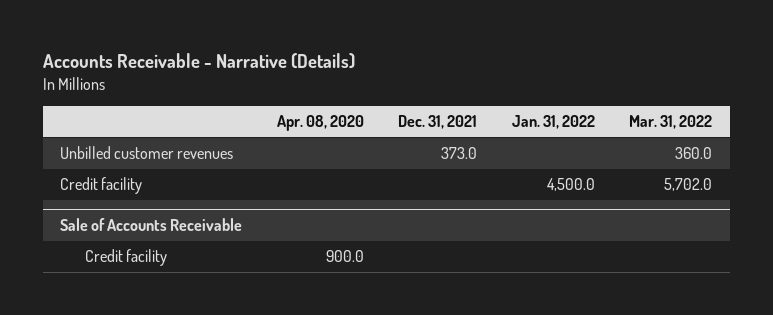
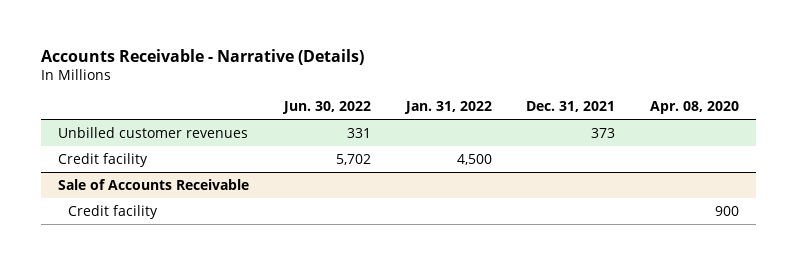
- | Apr. 08, 2020 | Dec. 31, 2021 | Jan. 31, 2022 | Mar. 31, 2022
+ | Jun. 30, 2022 | Jan. 31, 2022 | Dec. 31, 2021 | Apr. 08, 2020
- Unbilled customer revenues | | 373.0 | | 360.0
- Credit facility | | | 4,500.0 | 5,702.0
+ Unbilled customer revenues | 331 | | 373 |
+ Credit facility | 5,702 | 4,500 | |
@ Sale of Accounts Receivable
- Credit facility | 900.0 | | |
+ Credit facility | | | | 900

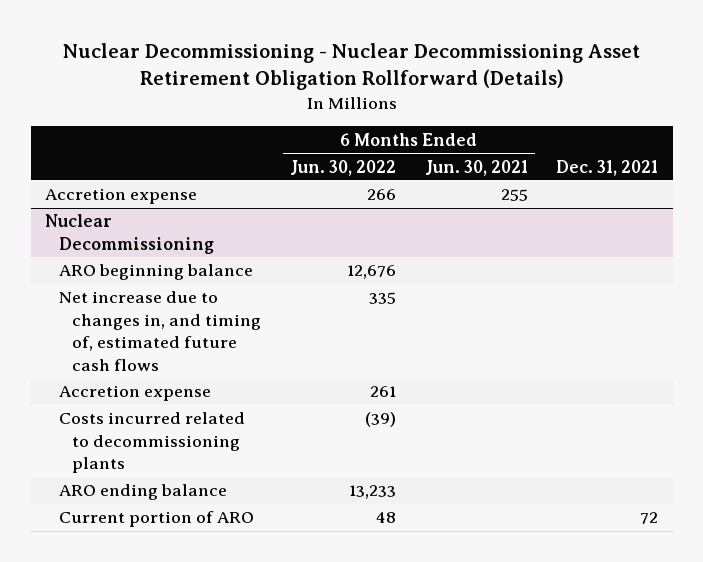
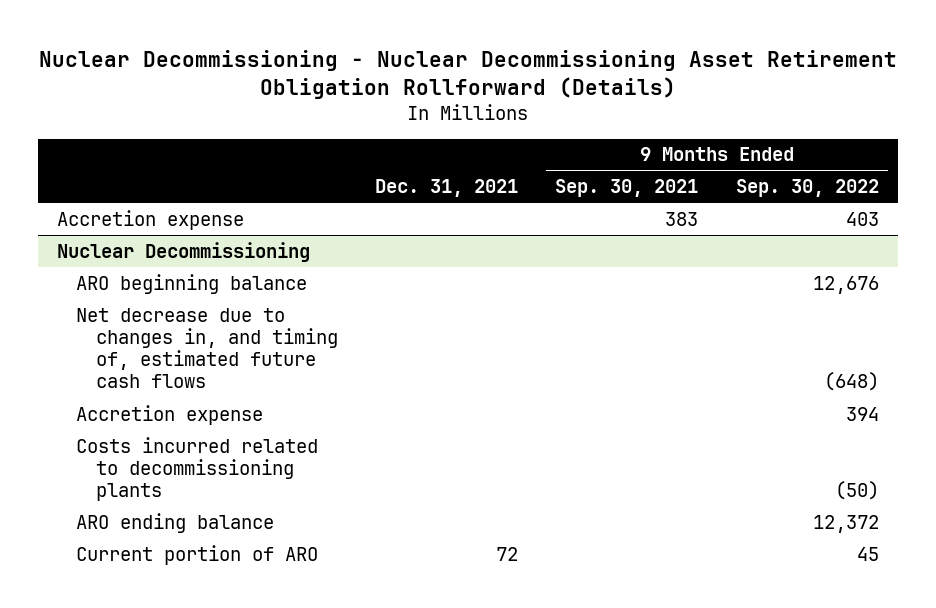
- | 6 Months Ended Jun. 30, 2022 | 6 Months Ended Jun. 30, 2021 | Dec. 31, 2021
+ | Dec. 31, 2021 | 9 Months Ended Sep. 30, 2021 | 9 Months Ended Sep. 30, 2022
@ Nuclear Decommissioning
- Net increase due to changes in, and timing of, estimated future cash flows | 335 | |
+ Net decrease due to changes in, and timing of, estimated future cash flows | | | (648)

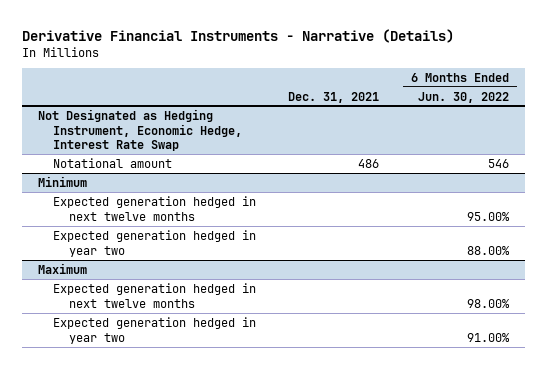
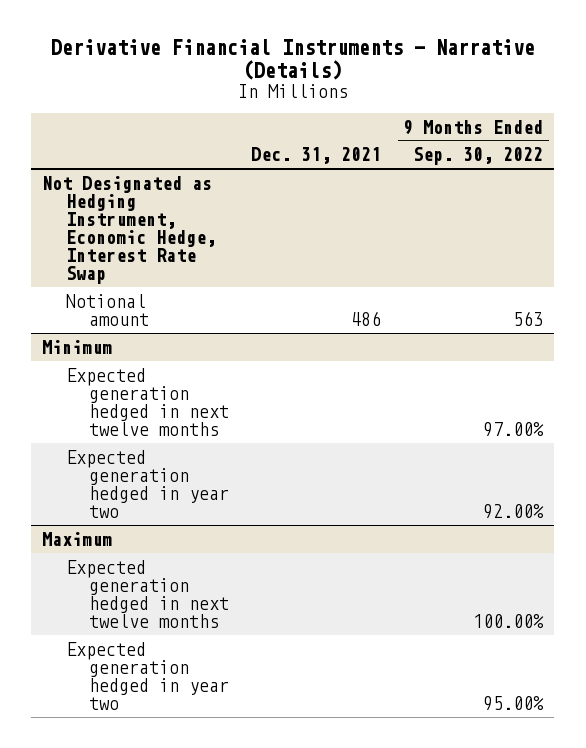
- | Dec. 31, 2021 | 6 Months Ended Jun. 30, 2022
+ | Dec. 31, 2021 | 9 Months Ended Sep. 30, 2022
@ Not Designated as Hedging Instrument, Economic Hedge, Interest Rate Swap
- Notational amount | 486 | 546
+ Notional amount | 486 | 563

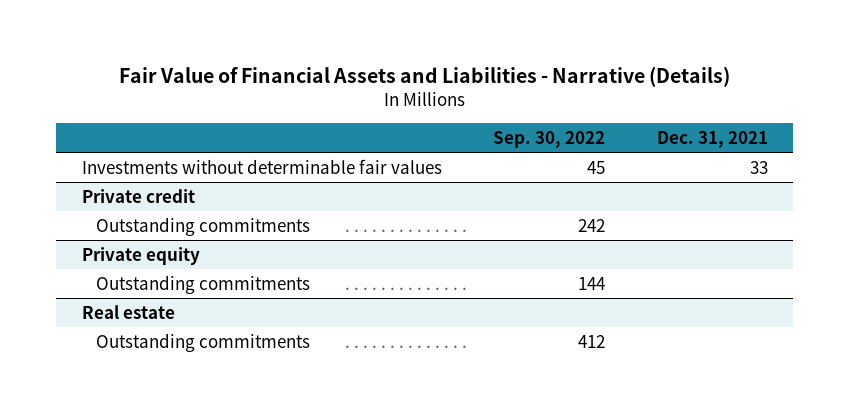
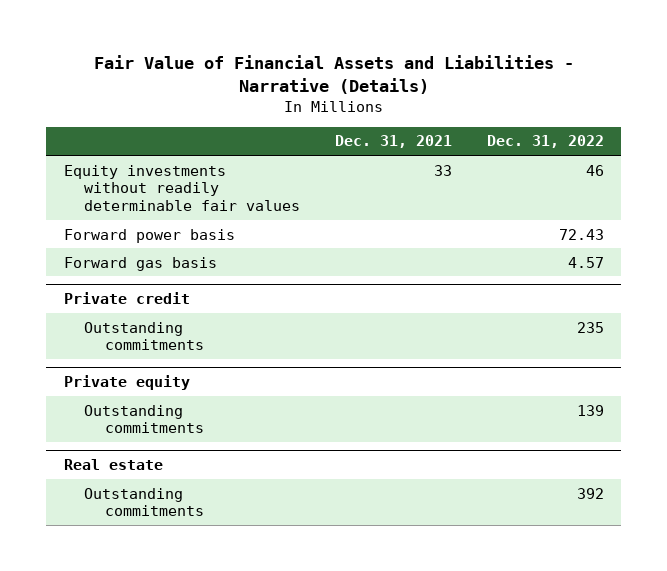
- | Sep. 30, 2022 | Dec. 31, 2021
+ | Dec. 31, 2021 | Dec. 31, 2022
- Investments without determinable fair values | 45 | 33
+ Equity investments without readily determinable fair values | 33 | 46
+ Forward power basis | | 72.43
+ Forward gas basis | | 4.57

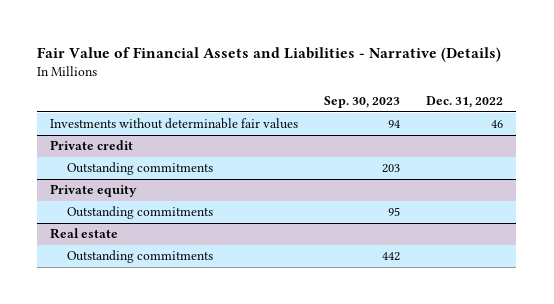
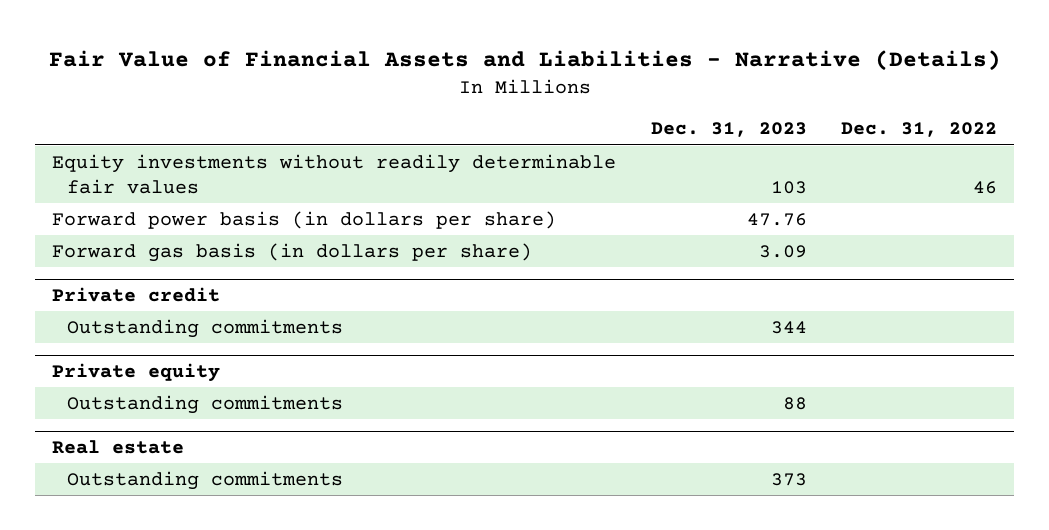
- | Sep. 30, 2023 | Dec. 31, 2022
+ | Dec. 31, 2023 | Dec. 31, 2022
- Investments without determinable fair values | 94 | 46
+ Equity investments without readily determinable fair values | 103 | 46
+ Forward power basis (in dollars per share) | 47.76 |
+ Forward gas basis (in dollars per share) | 3.09 |

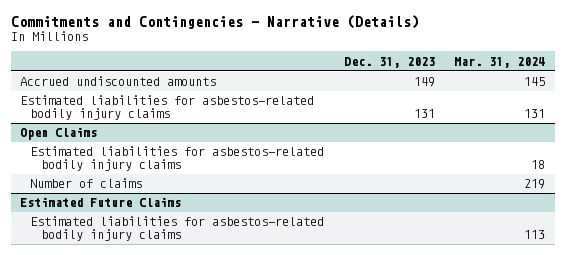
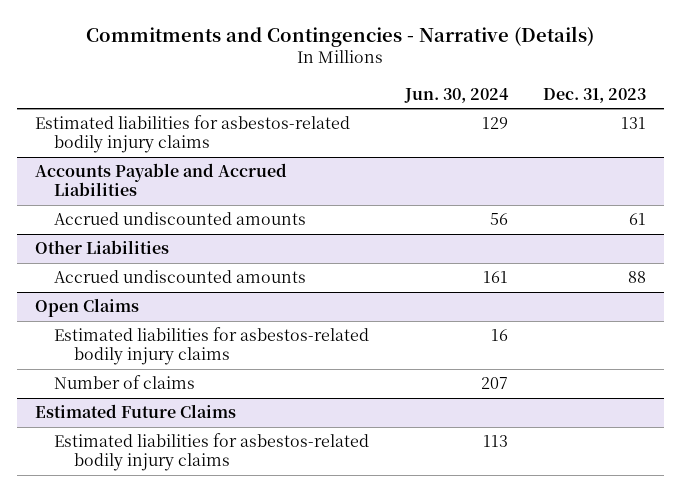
- | Dec. 31, 2023 | Mar. 31, 2024
+ | Jun. 30, 2024 | Dec. 31, 2023
- Accrued undiscounted amounts | 149 | 145
+ Accounts Payable and Accrued Liabilities
+ Accrued undiscounted amounts | 56 | 61
+ Other Liabilities
+ Accrued undiscounted amounts | 161 | 88

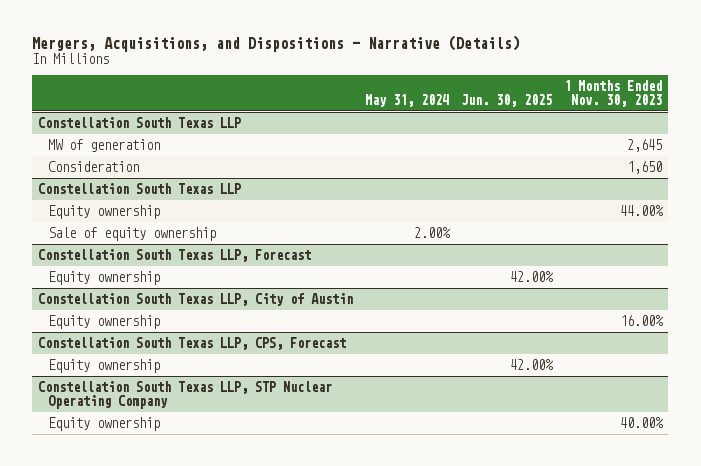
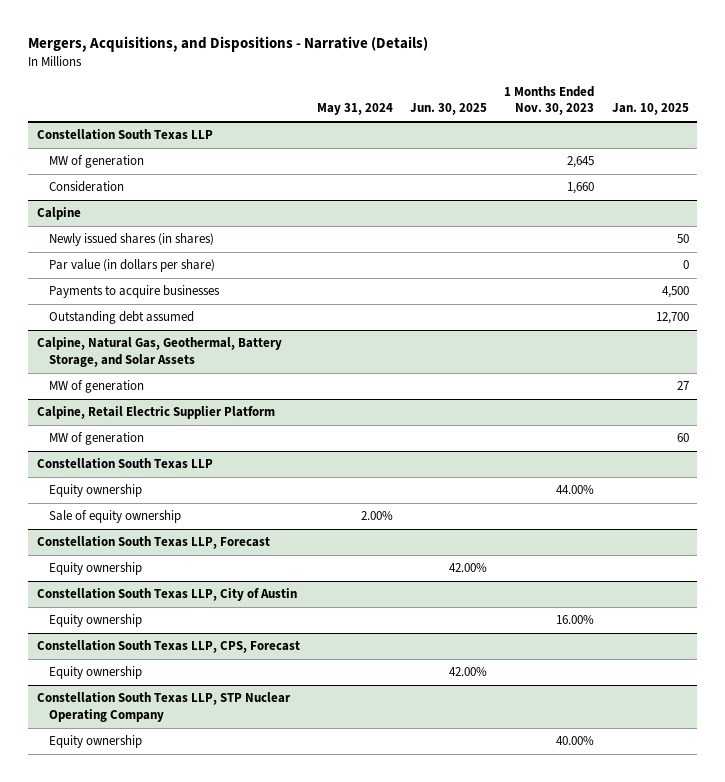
- | May 31, 2024 | Jun. 30, 2025 | 1 Months Ended Nov. 30, 2023
+ | May 31, 2024 | Jun. 30, 2025 | 1 Months Ended Nov. 30, 2023 | Jan. 10, 2025
@ Constellation South Texas LLP
- Consideration | | | 1,650
+ Consideration | | | 1,660 |
+ Calpine
+ Newly issued shares (in shares) | | | | 50
+ Par value (in dollars per share) | | | | 0
+ Payments to acquire businesses | | | | 4,500
+ Outstanding debt assumed | | | | 12,700
+ Calpine, Natural Gas, Geothermal, Battery Storage, and Solar Assets
+ MW of generation | | | | 27
+ Calpine, Retail Electric Supplier Platform
+ MW of generation | | | | 60

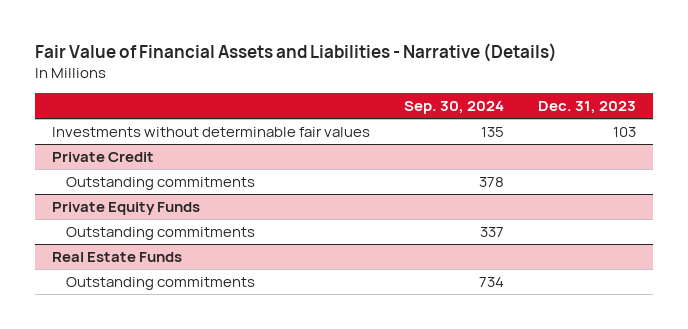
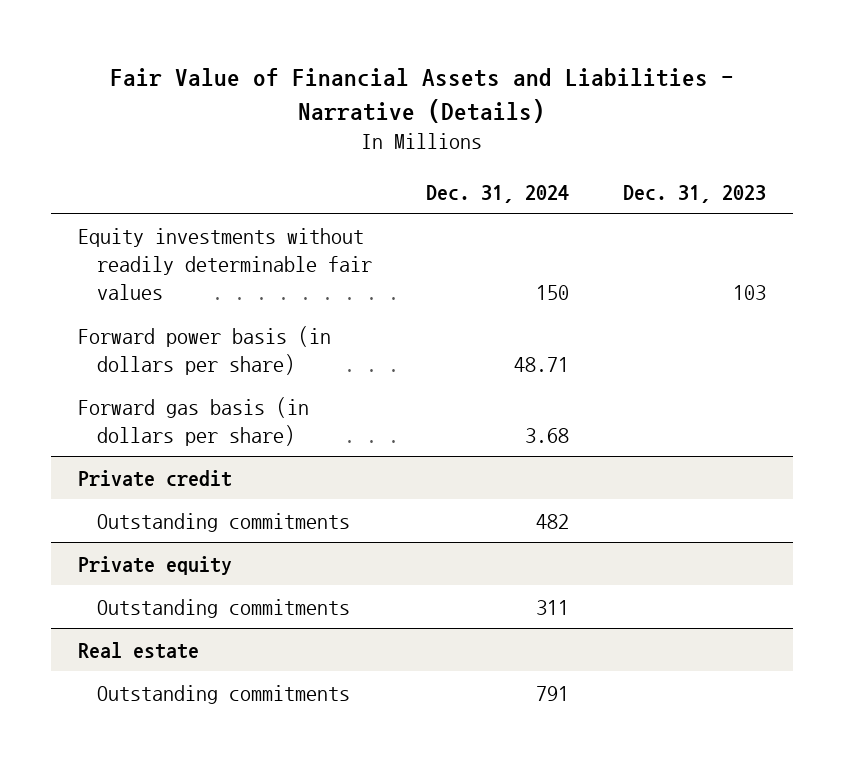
- | Sep. 30, 2024 | Dec. 31, 2023
+ | Dec. 31, 2024 | Dec. 31, 2023
- Investments without determinable fair values | 135 | 103
- Private Credit
+ Equity investments without readily determinable fair values | 150 | 103
+ Forward power basis (in dollars per share) | 48.71 |
+ Forward gas basis (in dollars per share) | 3.68 |
+ Private credit
- Private Equity Funds
+ Private equity
- Real Estate Funds
+ Real estate

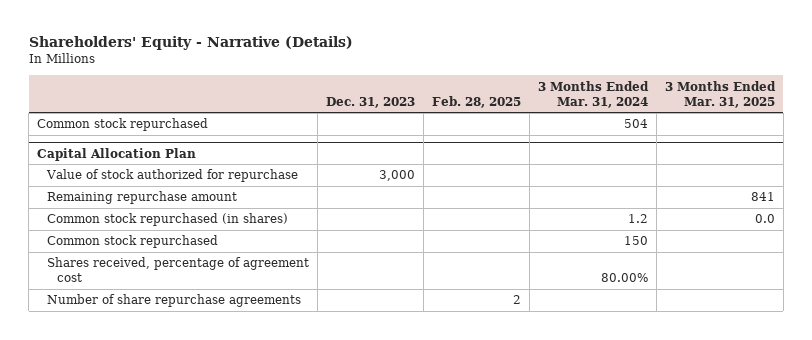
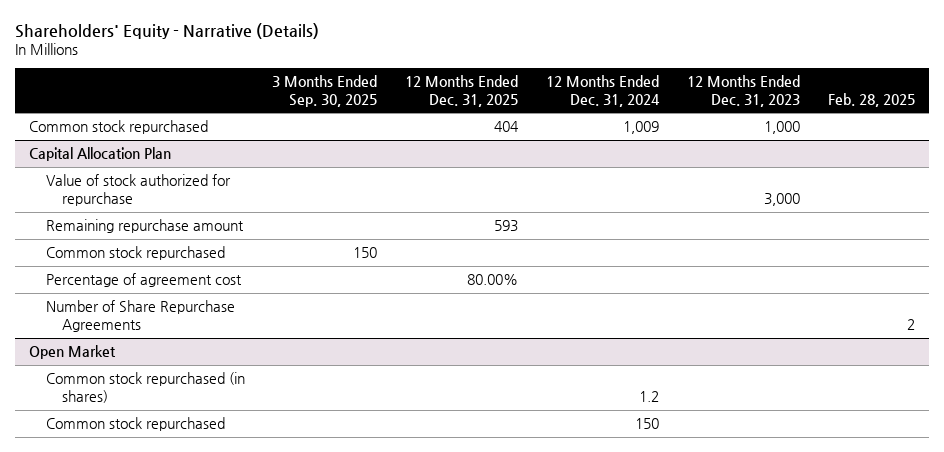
- | Dec. 31, 2023 | Feb. 28, 2025 | 3 Months Ended Mar. 31, 2024 | 3 Months Ended Mar. 31, 2025
+ | 3 Months Ended Sep. 30, 2025 | 12 Months Ended Dec. 31, 2025 | 12 Months Ended Dec. 31, 2024 | 12 Months Ended Dec. 31, 2023 | Feb. 28, 2025
@ Capital Allocation Plan
- Common stock repurchased (in shares) | | | 1.2 | 0.0
- Shares received, percentage of agreement cost | | | 80.00% |
- Number of share repurchase agreements | | 2 | |
+ Percentage of agreement cost | | 80.00% | | |
+ Number of Share Repurchase Agreements | | | | | 2
+ Open Market
+ Common stock repurchased (in shares) | | | 1.2 | |
+ Common stock repurchased | | | 150 | |

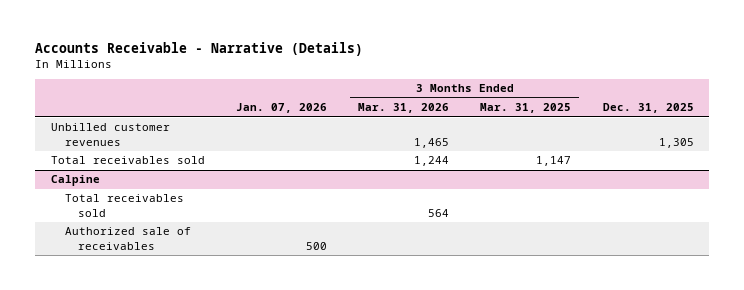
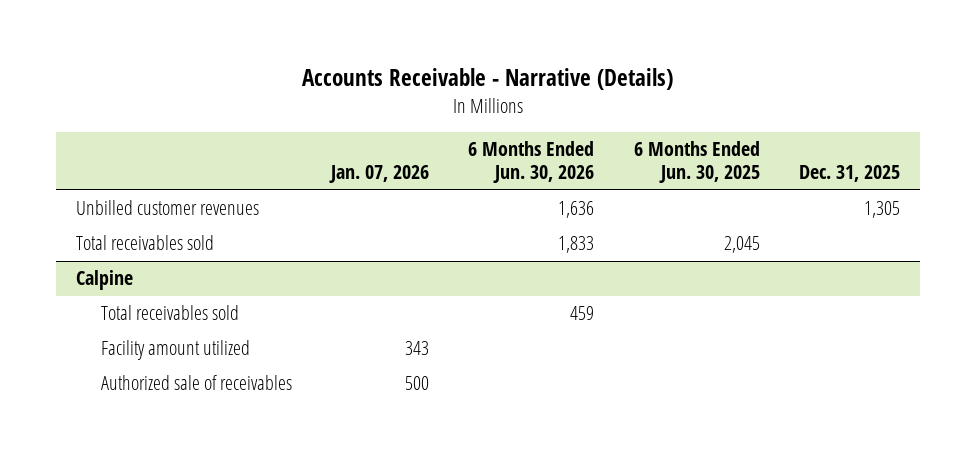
- | Jan. 07, 2026 | 3 Months Ended Mar. 31, 2026 | 3 Months Ended Mar. 31, 2025 | Dec. 31, 2025
+ | Jan. 07, 2026 | 6 Months Ended Jun. 30, 2026 | 6 Months Ended Jun. 30, 2025 | Dec. 31, 2025
@ Calpine
+ Facility amount utilized | 343 | | |

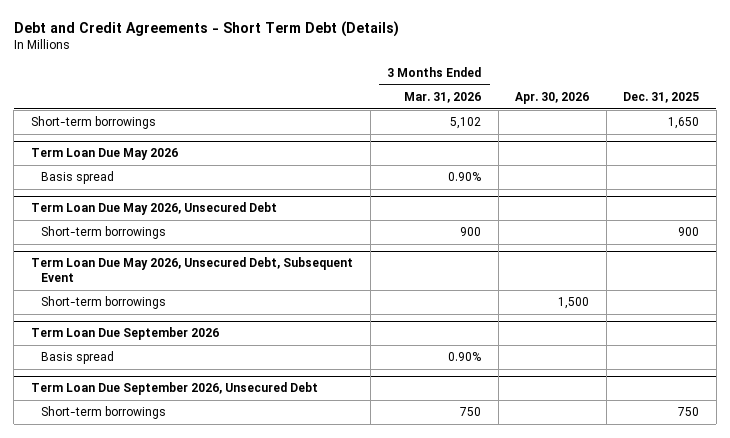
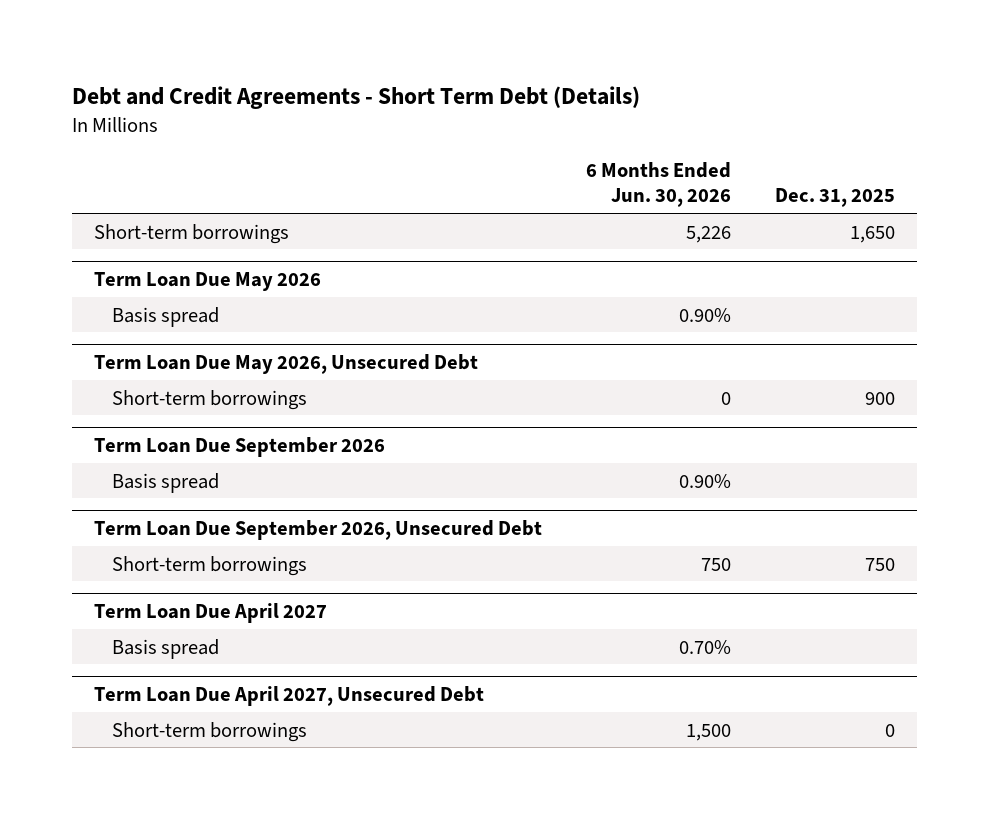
- | 3 Months Ended Mar. 31, 2026 | Apr. 30, 2026 | Dec. 31, 2025
+ | 6 Months Ended Jun. 30, 2026 | Dec. 31, 2025
- Term Loan Due May 2026, Unsecured Debt, Subsequent Event
- Short-term borrowings | | 1,500 |
+ Term Loan Due April 2027
+ Basis spread | 0.70% |
+ Term Loan Due April 2027, Unsecured Debt
+ Short-term borrowings | 1,500 | 0

